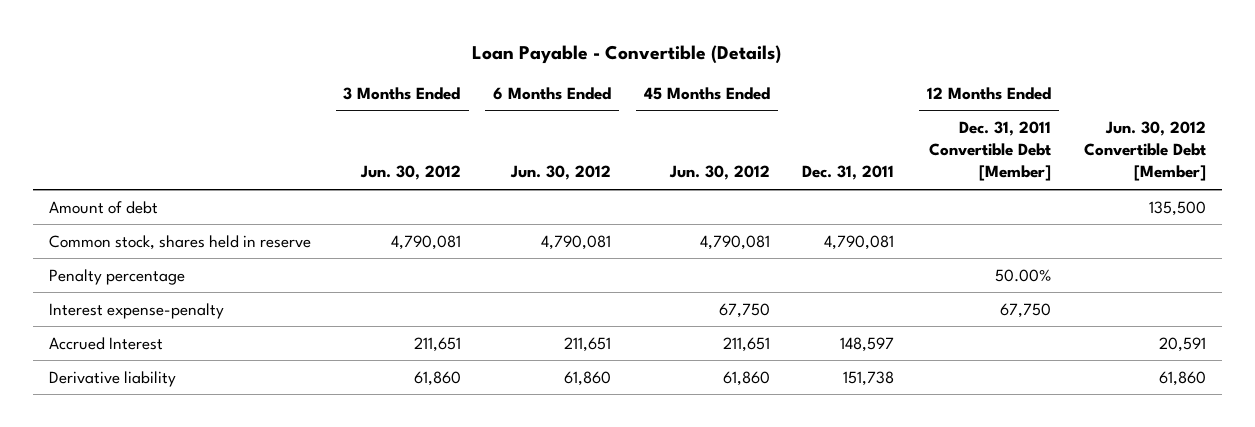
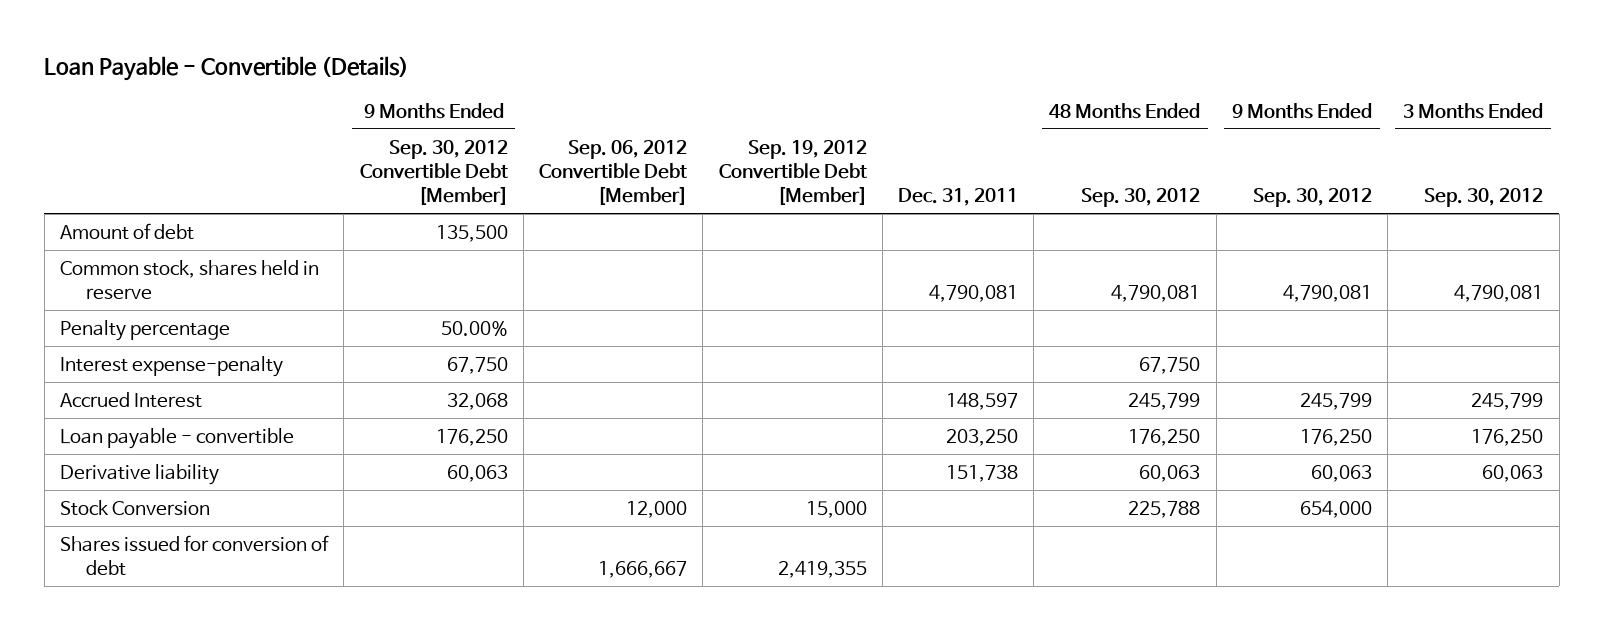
- | 3 Months Ended Jun. 30, 2012 | 6 Months Ended Jun. 30, 2012 | 45 Months Ended Jun. 30, 2012 | Dec. 31, 2011 | 12 Months Ended Dec. 31, 2011 Convertible Debt [Member] | Jun. 30, 2012 Convertible Debt [Member]
+ | 9 Months Ended Sep. 30, 2012 Convertible Debt [Member] | Sep. 06, 2012 Convertible Debt [Member] | Sep. 19, 2012 Convertible Debt [Member] | Dec. 31, 2011 | 48 Months Ended Sep. 30, 2012 | 9 Months Ended Sep. 30, 2012 | 3 Months Ended Sep. 30, 2012
+ Loan payable - convertible | 176,250 | | | 203,250 | 176,250 | 176,250 | 176,250
+ Stock Conversion | | 12,000 | 15,000 | | 225,788 | 654,000 |
+ Shares issued for conversion of debt | | 1,666,667 | 2,419,355 | | | |

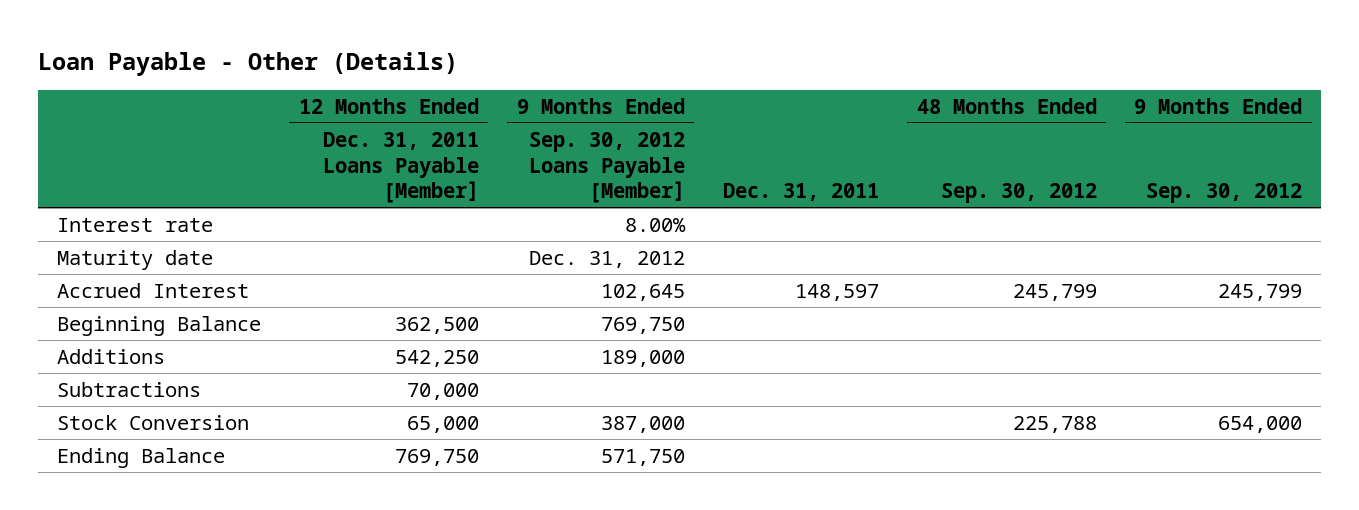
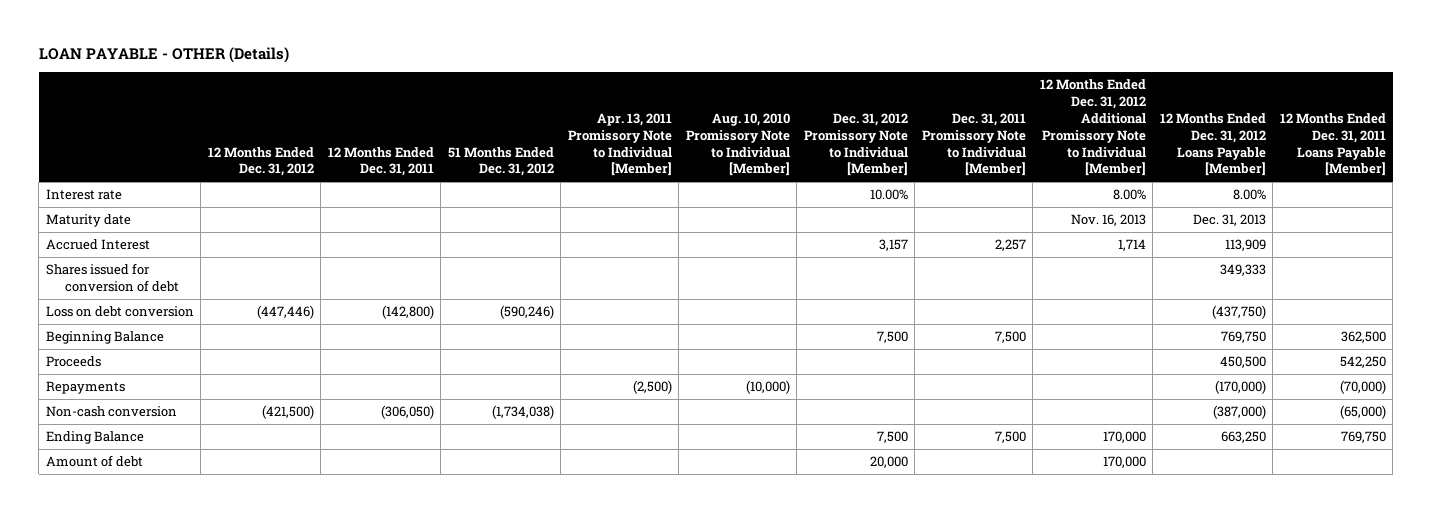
- Loan Payable - Other (Details)
+ LOAN PAYABLE - OTHER (Details)
- | 12 Months Ended Dec. 31, 2011 Loans Payable [Member] | 9 Months Ended Sep. 30, 2012 Loans Payable [Member] | Dec. 31, 2011 | 48 Months Ended Sep. 30, 2012 | 9 Months Ended Sep. 30, 2012
+ | 12 Months Ended Dec. 31, 2012 | 12 Months Ended Dec. 31, 2011 | 51 Months Ended Dec. 31, 2012 | Apr. 13, 2011 Promissory Note to Individual [Member] | Aug. 10, 2010 Promissory Note to Individual [Member] | Dec. 31, 2012 Promissory Note to Individual [Member] | Dec. 31, 2011 Promissory Note to Individual [Member] | 12 Months Ended Dec. 31, 2012 Additional Promissory Note to Individual [Member] | 12 Months Ended Dec. 31, 2012 Loans Payable [Member] | 12 Months Ended Dec. 31, 2011 Loans Payable [Member]
+ Shares issued for conversion of debt | | | | | | | | | 349,333 |
+ Loss on debt conversion | (447,446) | (142,800) | (590,246) | | | | | | (437,750) |
- Additions | 542,250 | 189,000 | | |
- Subtractions | 70,000 | | | |
- Stock Conversion | 65,000 | 387,000 | | 225,788 | 654,000
+ Proceeds | | | | | | | | | 450,500 | 542,250
+ Repayments | | | | (2,500) | (10,000) | | | | (170,000) | (70,000)
+ Non-cash conversion | (421,500) | (306,050) | (1,734,038) | | | | | | (387,000) | (65,000)
+ Amount of debt | | | | | | 20,000 | | 170,000 | |

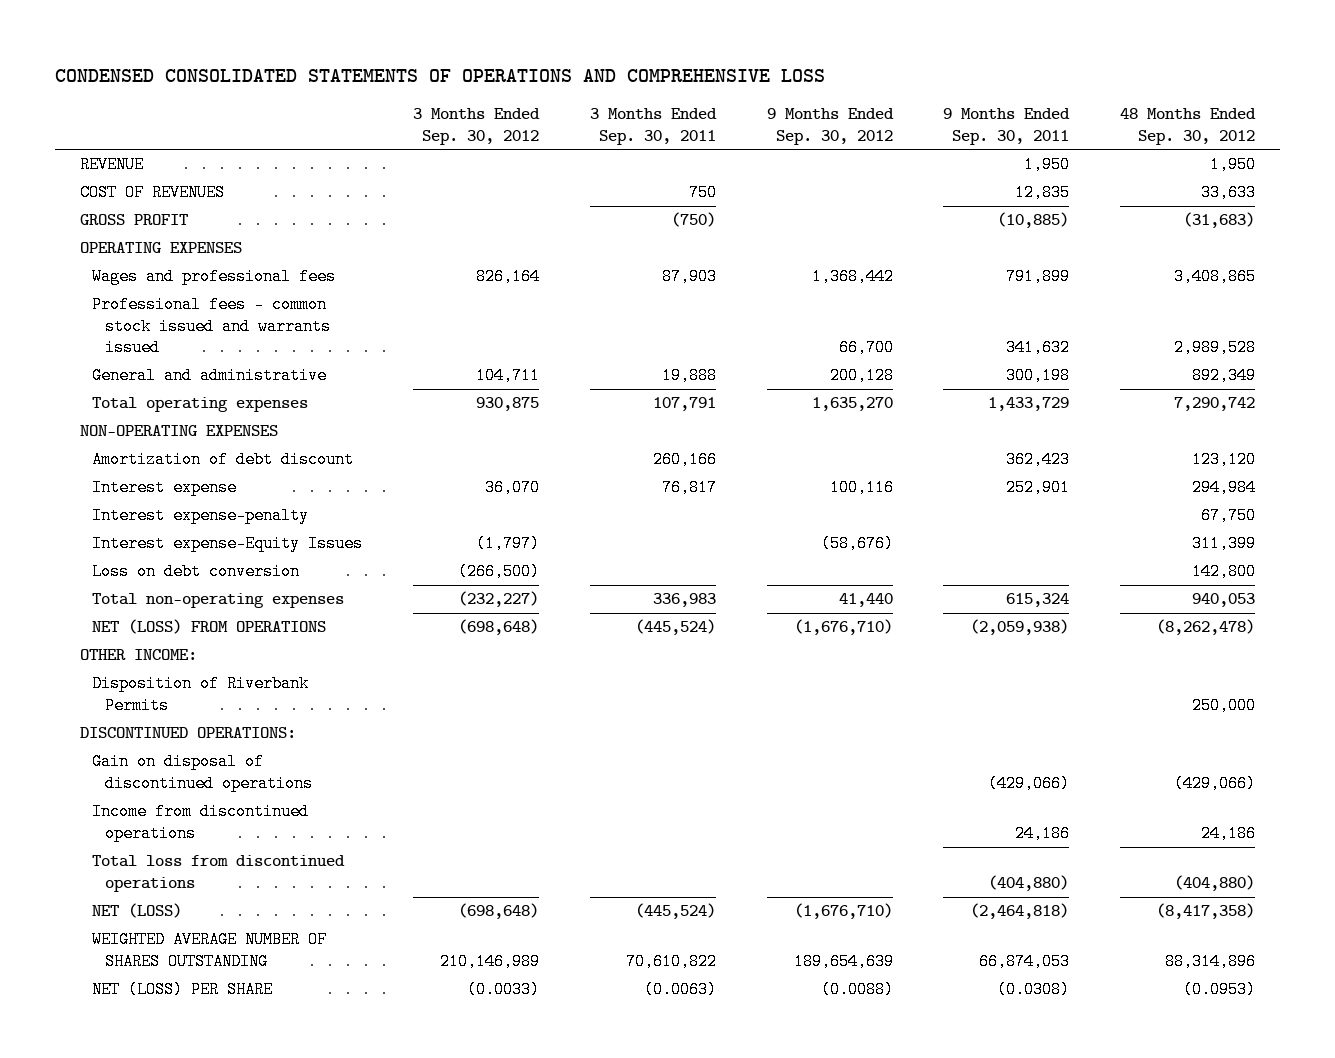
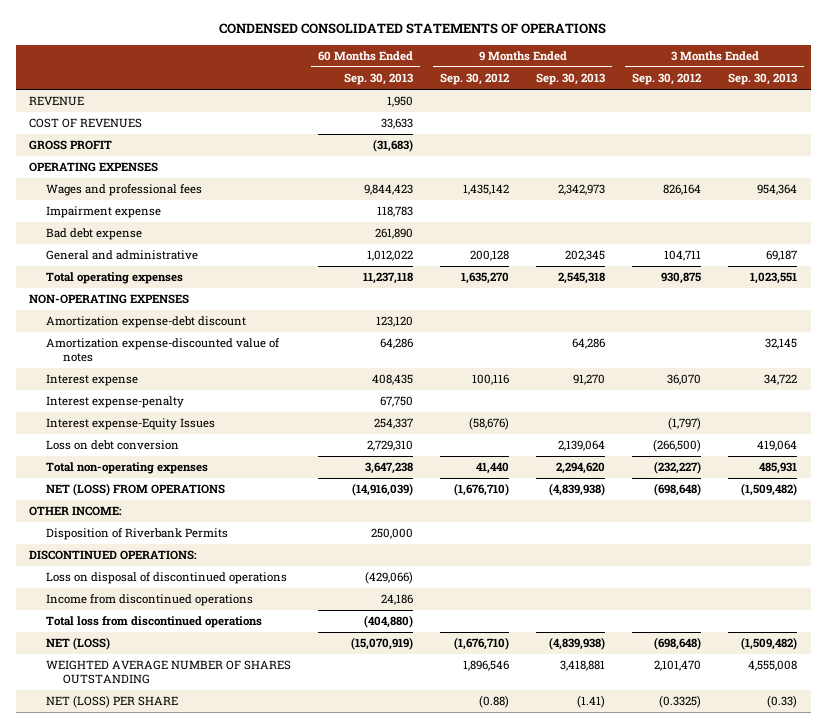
- CONDENSED CONSOLIDATED STATEMENTS OF OPERATIONS AND COMPREHENSIVE LOSS
+ CONDENSED CONSOLIDATED STATEMENTS OF OPERATIONS
- | 3 Months Ended Sep. 30, 2012 | 3 Months Ended Sep. 30, 2011 | 9 Months Ended Sep. 30, 2012 | 9 Months Ended Sep. 30, 2011 | 48 Months Ended Sep. 30, 2012
+ | 60 Months Ended Sep. 30, 2013 | 9 Months Ended Sep. 30, 2012 | 9 Months Ended Sep. 30, 2013 | 3 Months Ended Sep. 30, 2012 | 3 Months Ended Sep. 30, 2013
- Wages and professional fees | 826,164 | 87,903 | 1,368,442 | 791,899 | 3,408,865
- Professional fees - common stock issued and warrants issued | | | 66,700 | 341,632 | 2,989,528
+ Wages and professional fees | 9,844,423 | 1,435,142 | 2,342,973 | 826,164 | 954,364
+ Impairment expense | 118,783 | | | |
+ Bad debt expense | 261,890 | | | |
- Amortization of debt discount | | 260,166 | | 362,423 | 123,120
+ Amortization expense-debt discount | 123,120 | | | |
+ Amortization expense-discounted value of notes | 64,286 | | 64,286 | | 32,145
- Gain on disposal of discontinued operations | | | | (429,066) | (429,066)
+ Loss on disposal of discontinued operations | (429,066) | | | |
- WEIGHTED AVERAGE NUMBER OF SHARES OUTSTANDING | 210,146,989 | 70,610,822 | 189,654,639 | 66,874,053 | 88,314,896
- NET (LOSS) PER SHARE | (0.0033) | (0.0063) | (0.0088) | (0.0308) | (0.0953)
+ WEIGHTED AVERAGE NUMBER OF SHARES OUTSTANDING | | 1,896,546 | 3,418,881 | 2,101,470 | 4,555,008
+ NET (LOSS) PER SHARE | | (0.88) | (1.41) | (0.3325) | (0.33)

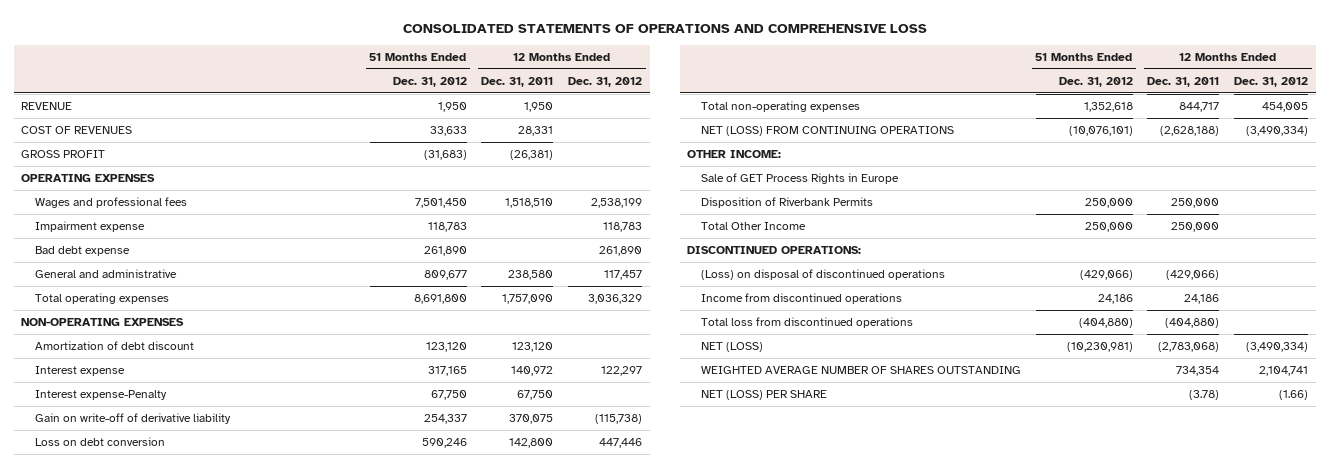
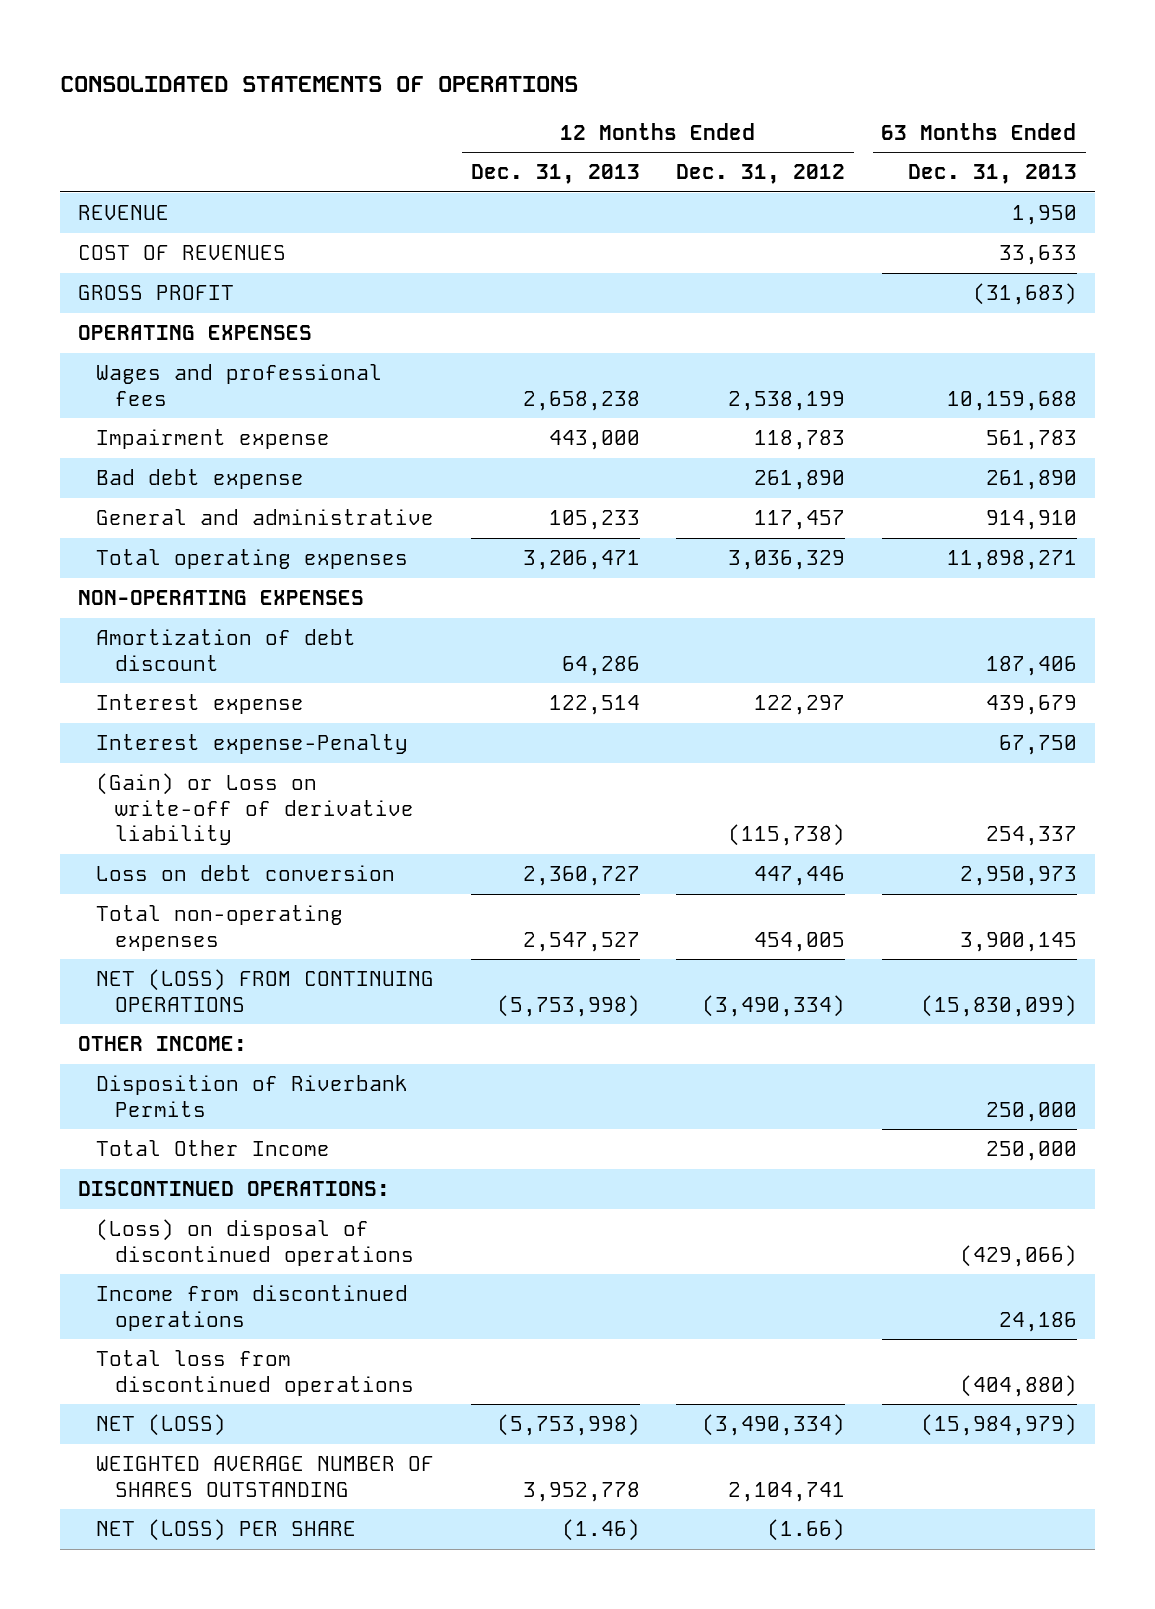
- CONSOLIDATED STATEMENTS OF OPERATIONS AND COMPREHENSIVE LOSS
+ CONSOLIDATED STATEMENTS OF OPERATIONS
- | 51 Months Ended Dec. 31, 2012 | 12 Months Ended Dec. 31, 2011 | 12 Months Ended Dec. 31, 2012
+ | 12 Months Ended Dec. 31, 2013 | 12 Months Ended Dec. 31, 2012 | 63 Months Ended Dec. 31, 2013
- Gain on write-off of derivative liability | 254,337 | 370,075 | (115,738)
+ (Gain) or Loss on write-off of derivative liability | | (115,738) | 254,337
- Sale of GET Process Rights in Europe

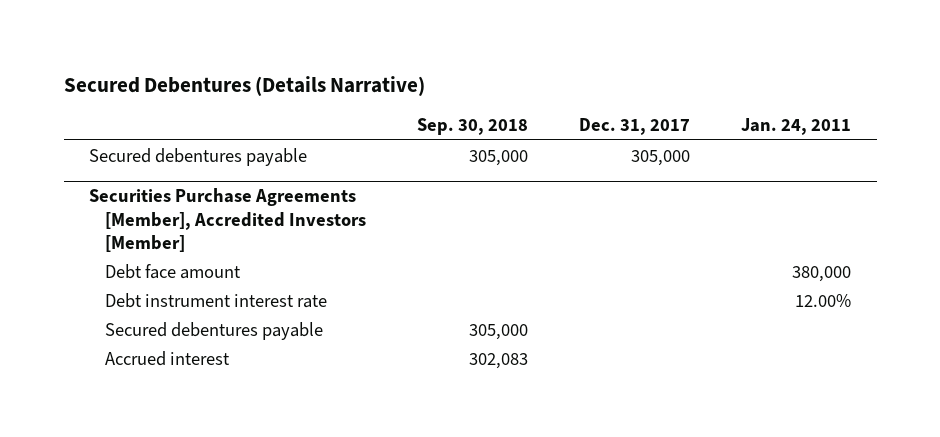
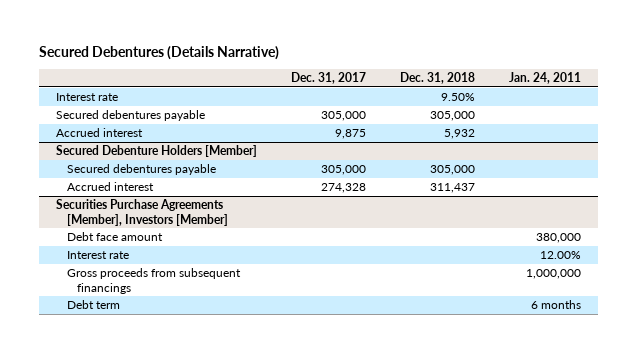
- | Sep. 30, 2018 | Dec. 31, 2017 | Jan. 24, 2011
+ | Dec. 31, 2017 | Dec. 31, 2018 | Jan. 24, 2011
+ Interest rate | | 9.50% |
- Securities Purchase Agreements [Member], Accredited Investors [Member]
+ Accrued interest | 9,875 | 5,932 |
+ Secured Debenture Holders [Member]
+ Secured debentures payable | 305,000 | 305,000 |
+ Accrued interest | 274,328 | 311,437 |
+ Securities Purchase Agreements [Member], Investors [Member]
- Debt instrument interest rate | | | 12.00%
- Secured debentures payable | 305,000 | |
- Accrued interest | 302,083 | |
+ Interest rate | | | 12.00%
+ Gross proceeds from subsequent financings | | | 1,000,000
+ Debt term | | | 6 months

